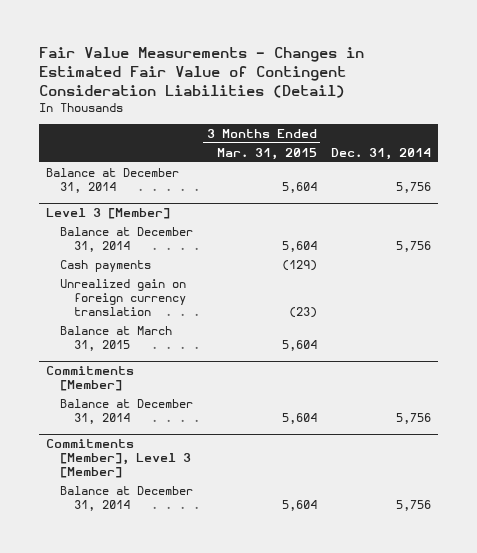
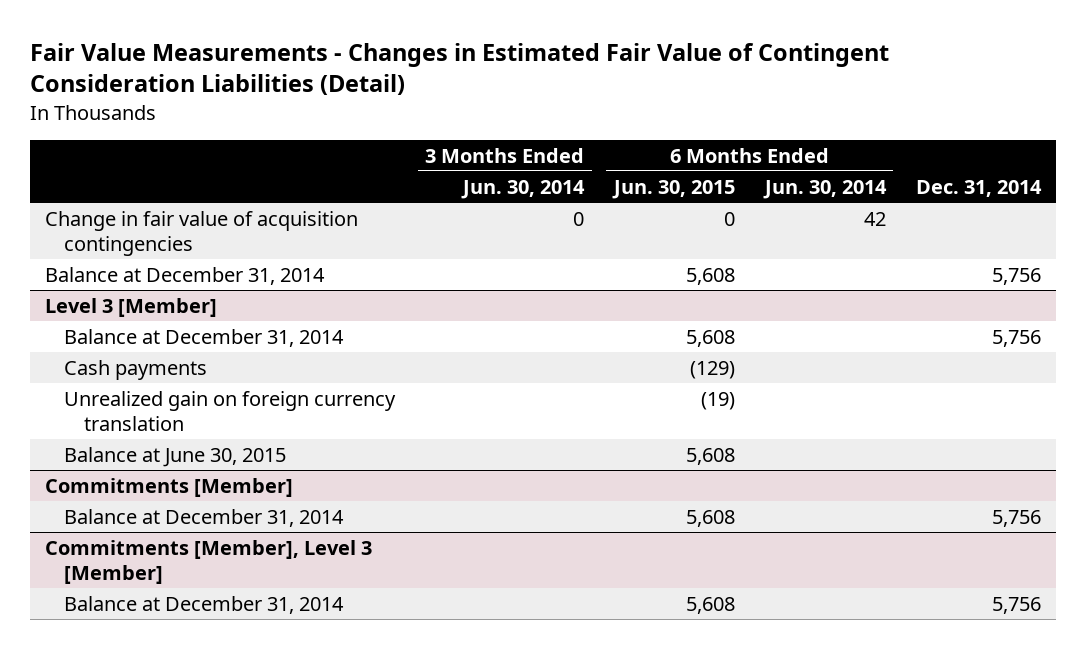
- | 3 Months Ended Mar. 31, 2015 | Dec. 31, 2014
+ | 3 Months Ended Jun. 30, 2014 | 6 Months Ended Jun. 30, 2015 | 6 Months Ended Jun. 30, 2014 | Dec. 31, 2014
+ Change in fair value of acquisition contingencies | 0 | 0 | 42 |
@ Level 3 [Member]
- Balance at March 31, 2015 | 5,604 |
+ Balance at June 30, 2015 | | 5,608 | |

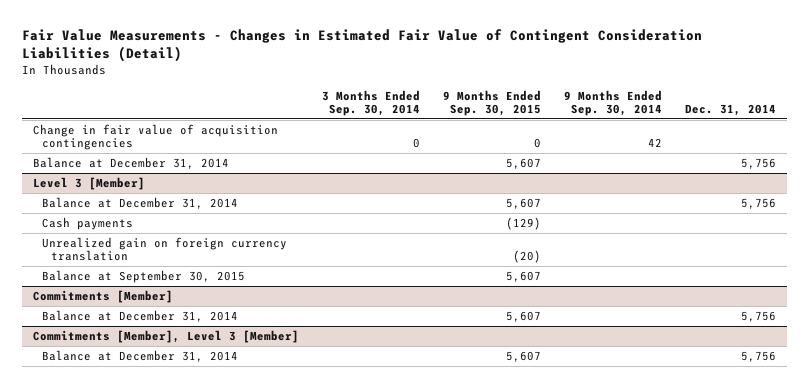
- | 3 Months Ended Jun. 30, 2014 | 6 Months Ended Jun. 30, 2015 | 6 Months Ended Jun. 30, 2014 | Dec. 31, 2014
+ | 3 Months Ended Sep. 30, 2014 | 9 Months Ended Sep. 30, 2015 | 9 Months Ended Sep. 30, 2014 | Dec. 31, 2014
@ Level 3 [Member]
- Balance at June 30, 2015 | | 5,608 | |
+ Balance at September 30, 2015 | | 5,607 | |

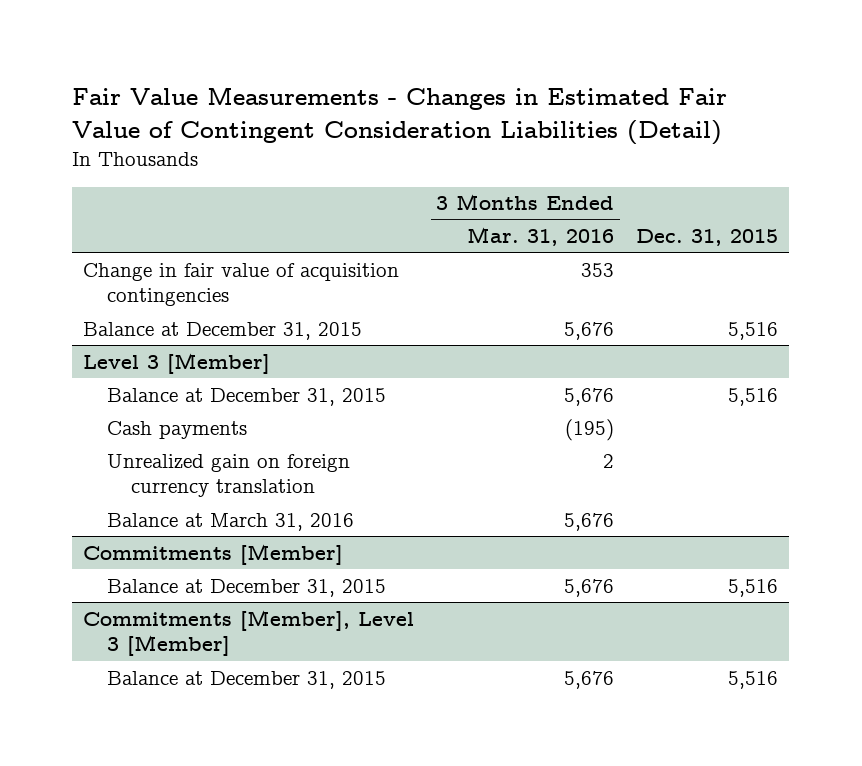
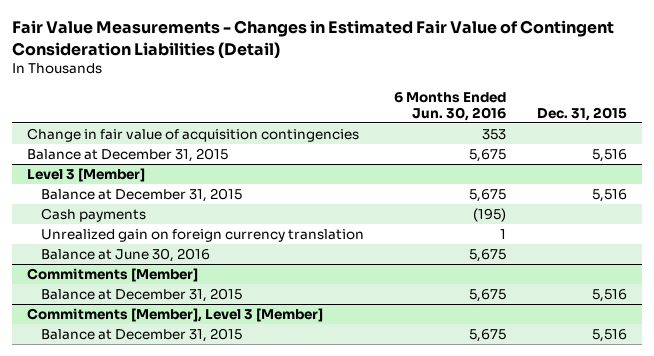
- | 3 Months Ended Mar. 31, 2016 | Dec. 31, 2015
+ | 6 Months Ended Jun. 30, 2016 | Dec. 31, 2015
@ Level 3 [Member]
- Balance at March 31, 2016 | 5,676 |
+ Balance at June 30, 2016 | 5,675 |

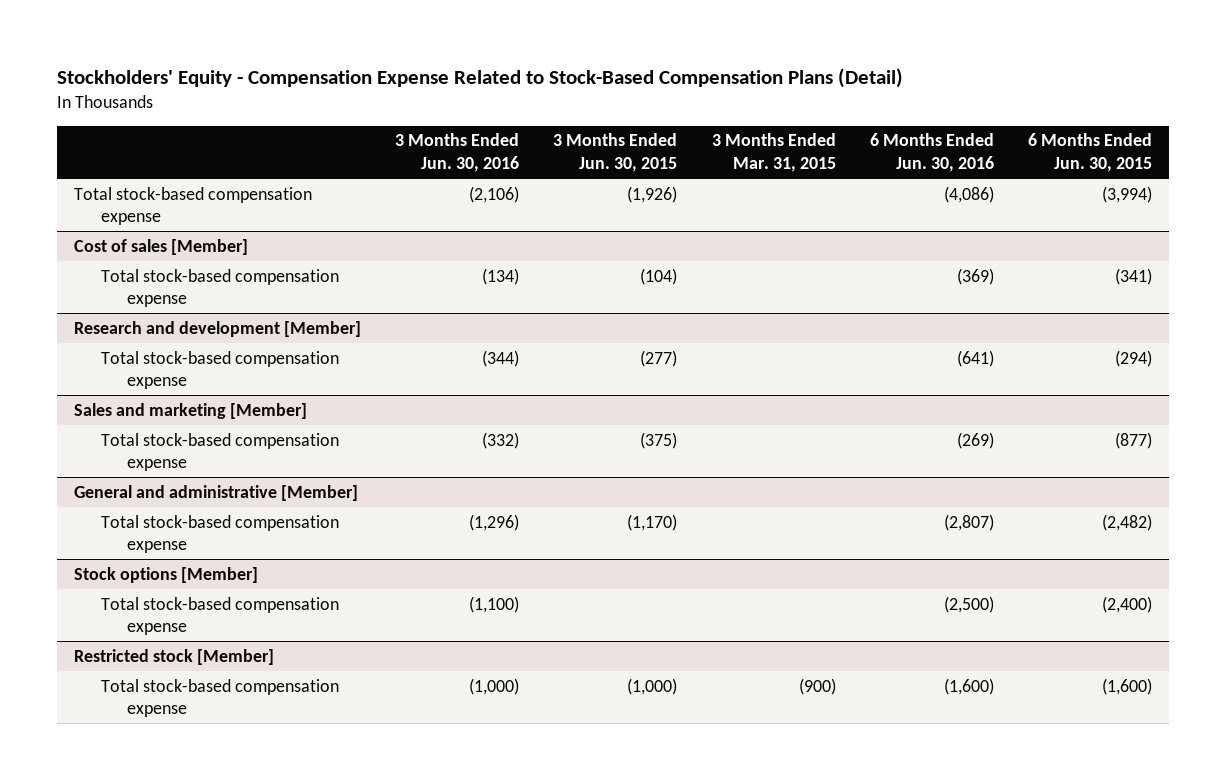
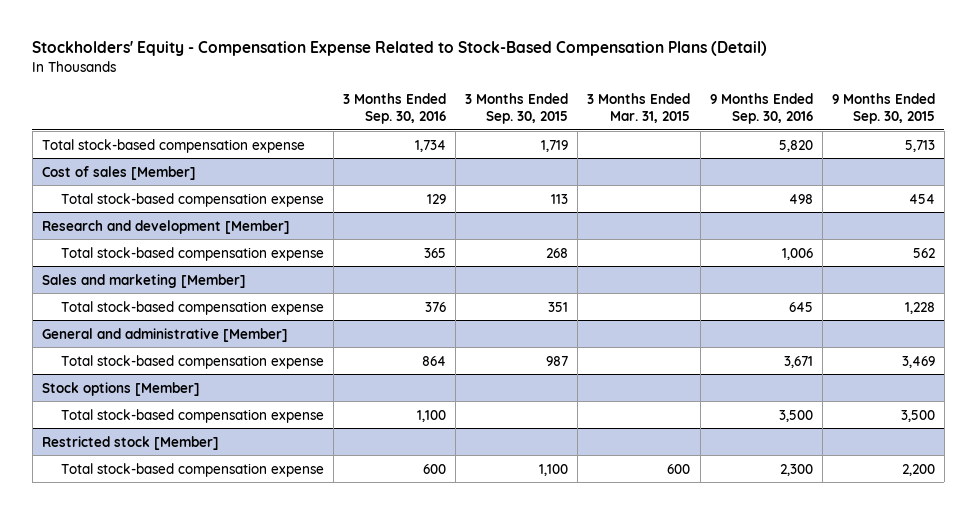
- | 3 Months Ended Jun. 30, 2016 | 3 Months Ended Jun. 30, 2015 | 3 Months Ended Mar. 31, 2015 | 6 Months Ended Jun. 30, 2016 | 6 Months Ended Jun. 30, 2015
+ | 3 Months Ended Sep. 30, 2016 | 3 Months Ended Sep. 30, 2015 | 3 Months Ended Mar. 31, 2015 | 9 Months Ended Sep. 30, 2016 | 9 Months Ended Sep. 30, 2015
@ Restricted stock [Member]
- Total stock-based compensation expense | (1,000) | (1,000) | (900) | (1,600) | (1,600)
+ Total stock-based compensation expense | 600 | 1,100 | 600 | 2,300 | 2,200

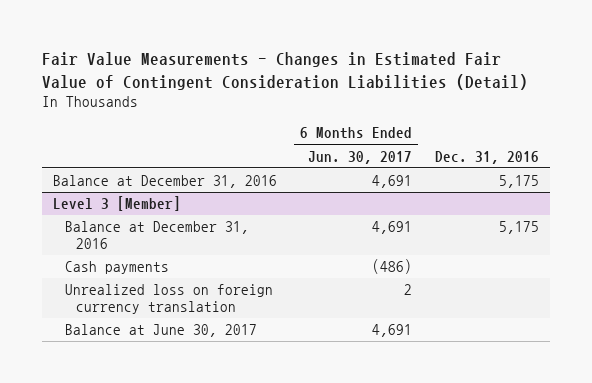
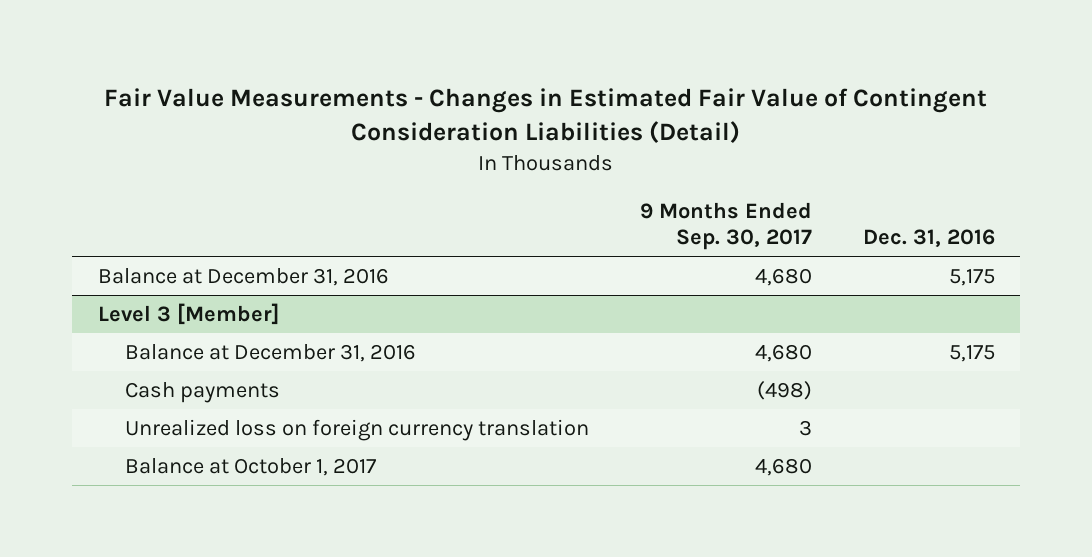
- | 6 Months Ended Jun. 30, 2017 | Dec. 31, 2016
+ | 9 Months Ended Sep. 30, 2017 | Dec. 31, 2016
@ Level 3 [Member]
- Balance at June 30, 2017 | 4,691 |
+ Balance at October 1, 2017 | 4,680 |

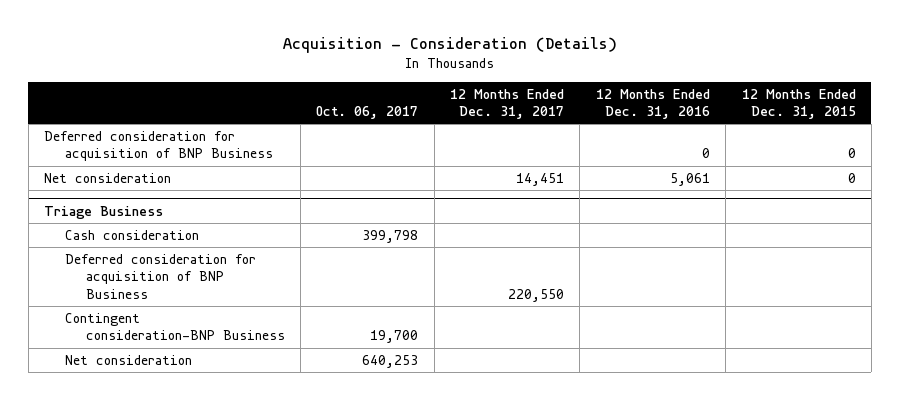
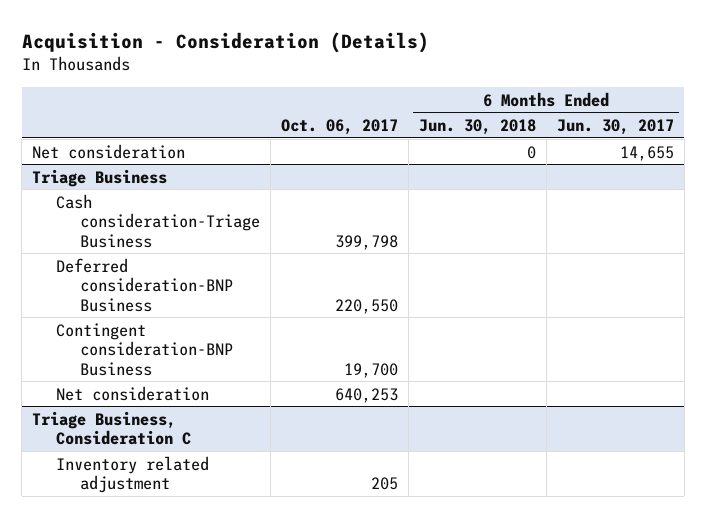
- | Oct. 06, 2017 | 12 Months Ended Dec. 31, 2017 | 12 Months Ended Dec. 31, 2016 | 12 Months Ended Dec. 31, 2015
+ | Oct. 06, 2017 | 6 Months Ended Jun. 30, 2018 | 6 Months Ended Jun. 30, 2017
- Deferred consideration for acquisition of BNP Business | | | 0 | 0
@ Triage Business
- Cash consideration | 399,798 | | |
- Deferred consideration for acquisition of BNP Business | | 220,550 | |
+ Cash consideration-Triage Business | 399,798 | |
+ Deferred consideration-BNP Business | 220,550 | |
+ Triage Business, Consideration C
+ Inventory related adjustment | 205 | |

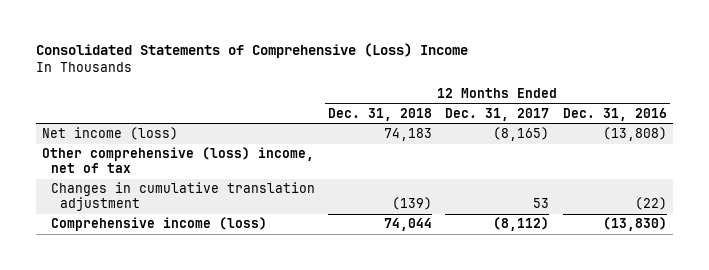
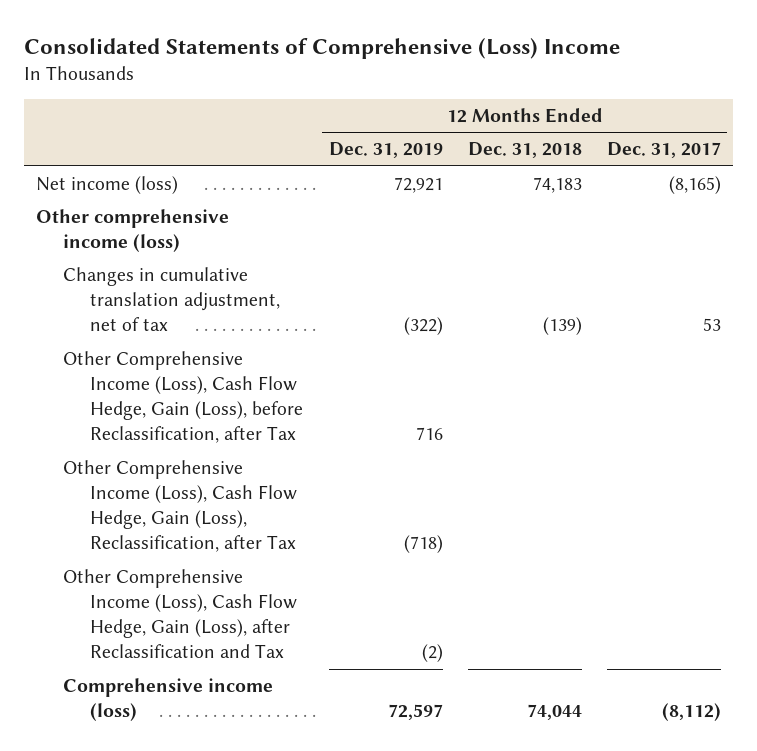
- | 12 Months Ended Dec. 31, 2018 | 12 Months Ended Dec. 31, 2017 | 12 Months Ended Dec. 31, 2016
+ | 12 Months Ended Dec. 31, 2019 | 12 Months Ended Dec. 31, 2018 | 12 Months Ended Dec. 31, 2017
- Other comprehensive (loss) income, net of tax
- Changes in cumulative translation adjustment | (139) | 53 | (22)
+ Other comprehensive income (loss)
+ Changes in cumulative translation adjustment, net of tax | (322) | (139) | 53
+ Other Comprehensive Income (Loss), Cash Flow Hedge, Gain (Loss), before Reclassification, after Tax | 716 | |
+ Other Comprehensive Income (Loss), Cash Flow Hedge, Gain (Loss), Reclassification, after Tax | (718) | |
+ Other Comprehensive Income (Loss), Cash Flow Hedge, Gain (Loss), after Reclassification and Tax | (2) | |

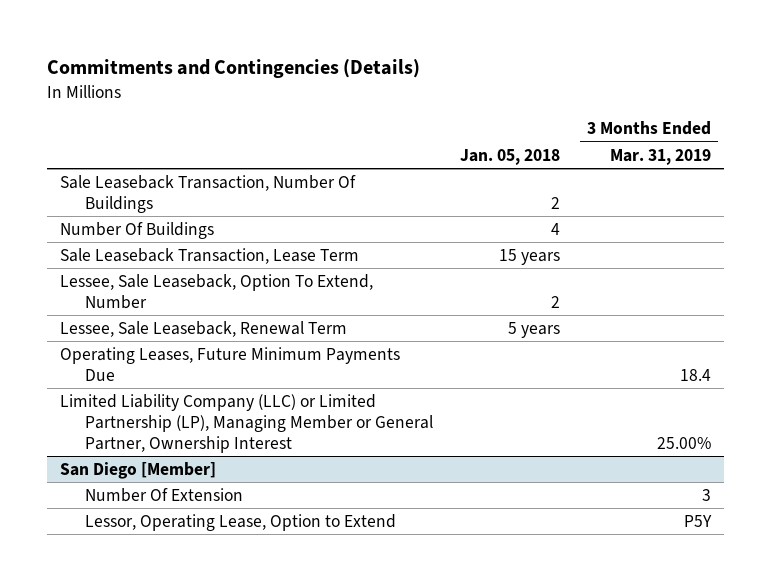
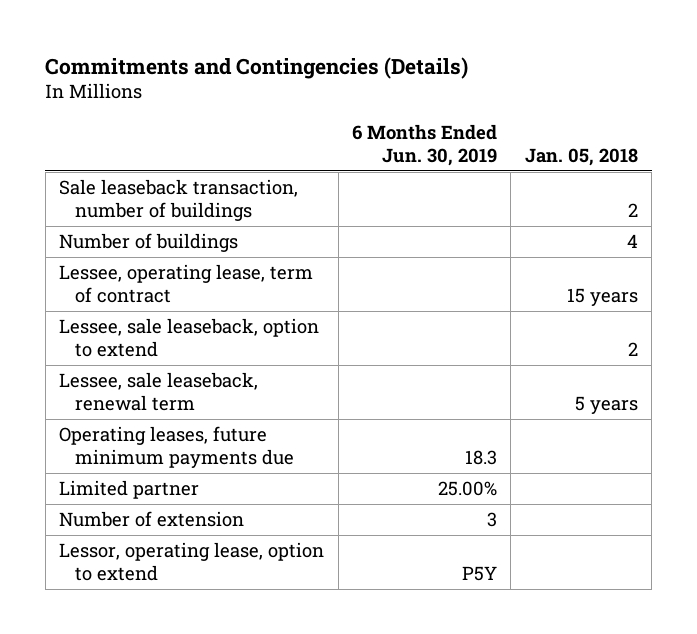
- | Jan. 05, 2018 | 3 Months Ended Mar. 31, 2019
+ | 6 Months Ended Jun. 30, 2019 | Jan. 05, 2018
- Sale Leaseback Transaction, Number Of Buildings | 2 |
- Number Of Buildings | 4 |
- Sale Leaseback Transaction, Lease Term | 15 years |
- Lessee, Sale Leaseback, Option To Extend, Number | 2 |
- Lessee, Sale Leaseback, Renewal Term | 5 years |
- Operating Leases, Future Minimum Payments Due | | 18.4
- Limited Liability Company (LLC) or Limited Partnership (LP), Managing Member or General Partner, Ownership Interest | | 25.00%
- San Diego [Member]
- Number Of Extension | | 3
- Lessor, Operating Lease, Option to Extend | | P5Y
+ Sale leaseback transaction, number of buildings | | 2
+ Number of buildings | | 4
+ Lessee, operating lease, term of contract | | 15 years
+ Lessee, sale leaseback, option to extend | | 2
+ Lessee, sale leaseback, renewal term | | 5 years
+ Operating leases, future minimum payments due | 18.3 |
+ Limited partner | 25.00% |
+ Number of extension | 3 |
+ Lessor, operating lease, option to extend | P5Y |

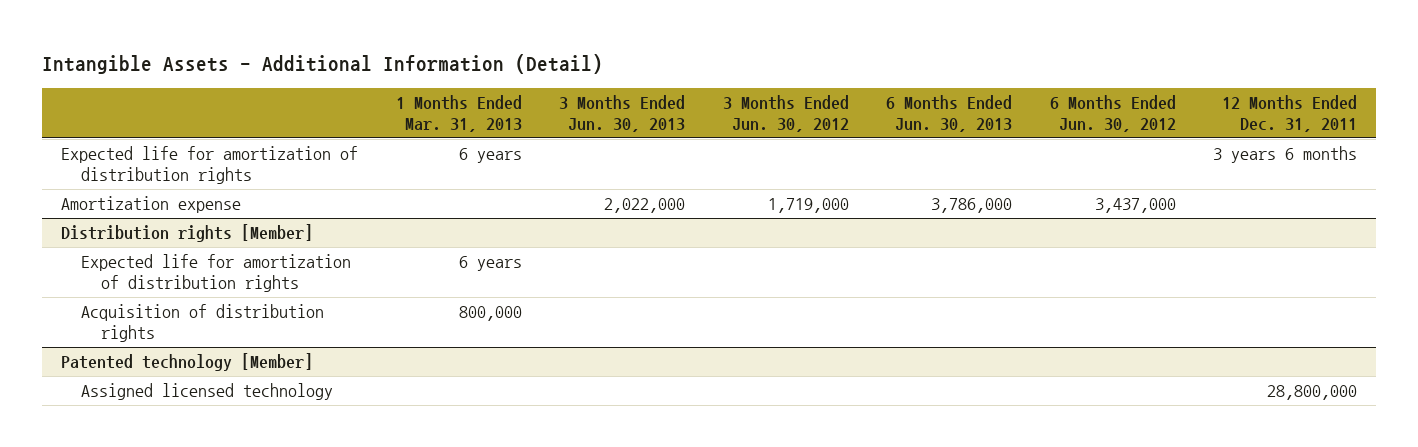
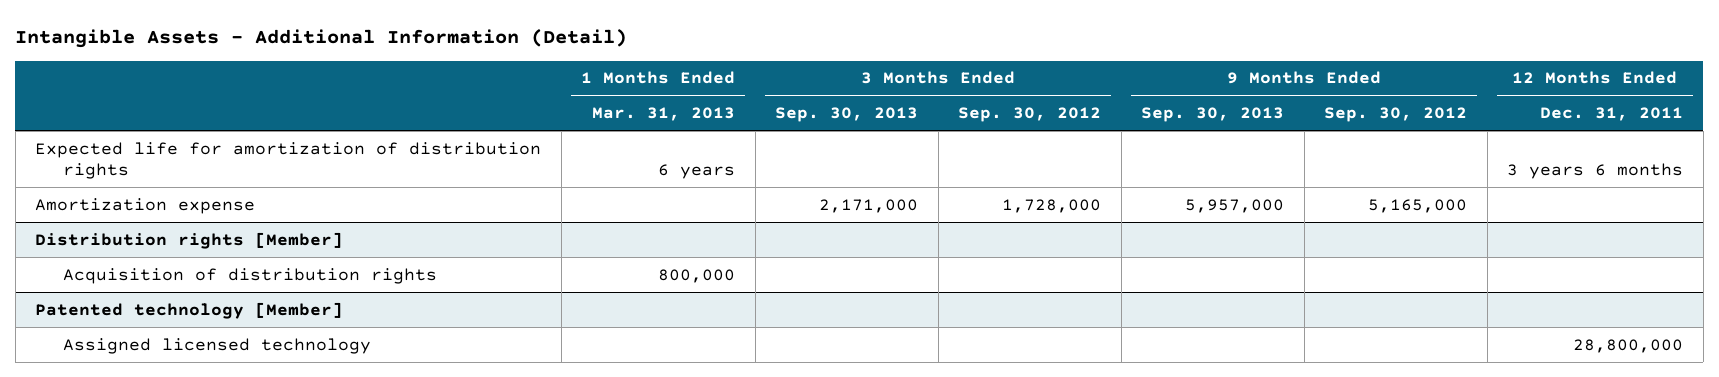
- | 1 Months Ended Mar. 31, 2013 | 3 Months Ended Jun. 30, 2013 | 3 Months Ended Jun. 30, 2012 | 6 Months Ended Jun. 30, 2013 | 6 Months Ended Jun. 30, 2012 | 12 Months Ended Dec. 31, 2011
+ | 1 Months Ended Mar. 31, 2013 | 3 Months Ended Sep. 30, 2013 | 3 Months Ended Sep. 30, 2012 | 9 Months Ended Sep. 30, 2013 | 9 Months Ended Sep. 30, 2012 | 12 Months Ended Dec. 31, 2011
@ Distribution rights [Member]
- Expected life for amortization of distribution rights | 6 years | | | | |

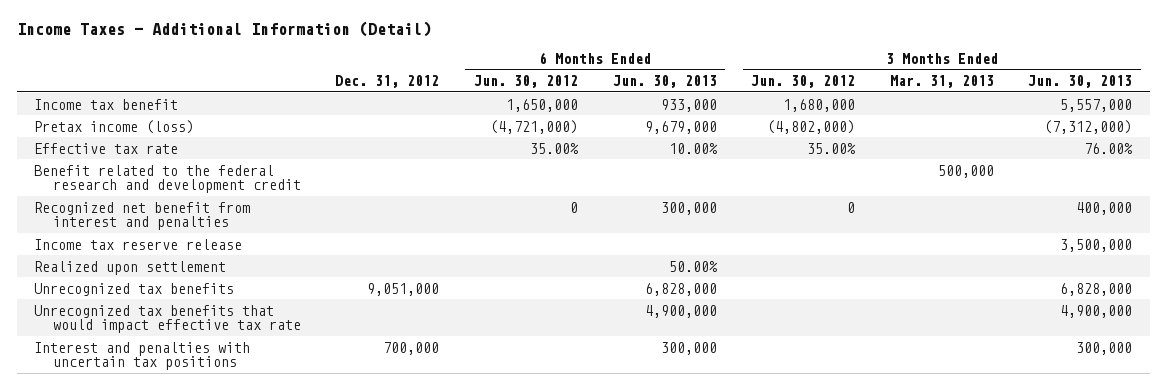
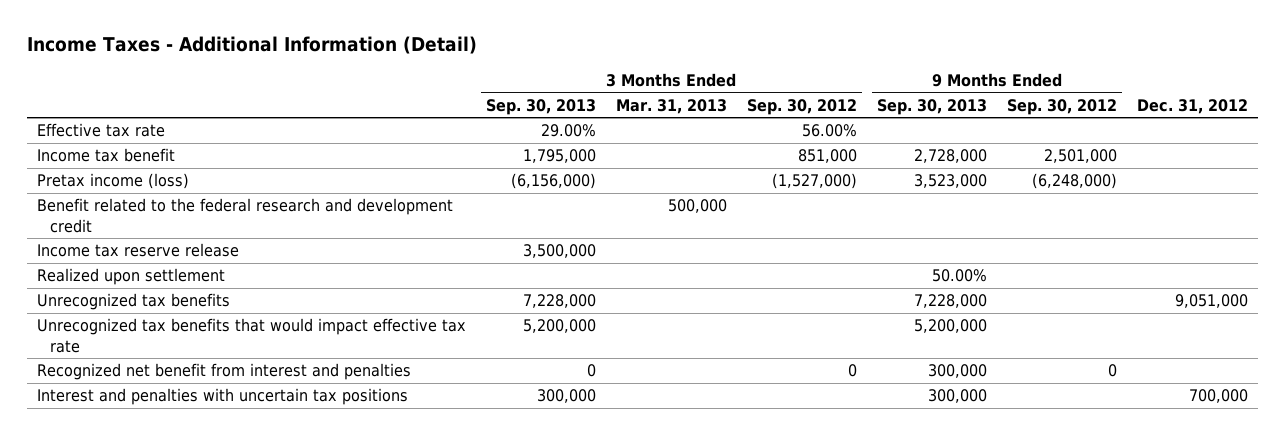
- | Dec. 31, 2012 | 6 Months Ended Jun. 30, 2012 | 6 Months Ended Jun. 30, 2013 | 3 Months Ended Jun. 30, 2012 | 3 Months Ended Mar. 31, 2013 | 3 Months Ended Jun. 30, 2013
+ | 3 Months Ended Sep. 30, 2013 | 3 Months Ended Mar. 31, 2013 | 3 Months Ended Sep. 30, 2012 | 9 Months Ended Sep. 30, 2013 | 9 Months Ended Sep. 30, 2012 | Dec. 31, 2012
moved up: Effective tax rate | 29.00% | | 56.00% | | |
moved down: Recognized net benefit from interest and penalties | 0 | | 0 | 300,000 | 0 |

